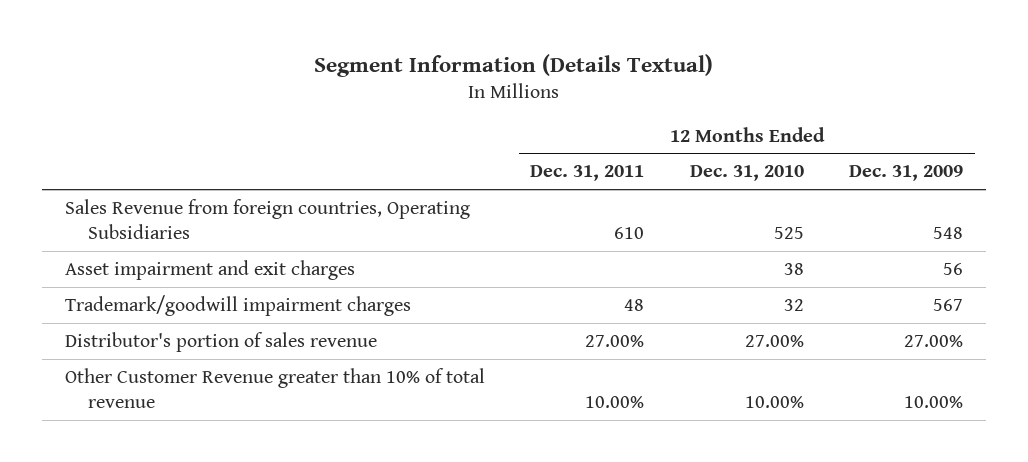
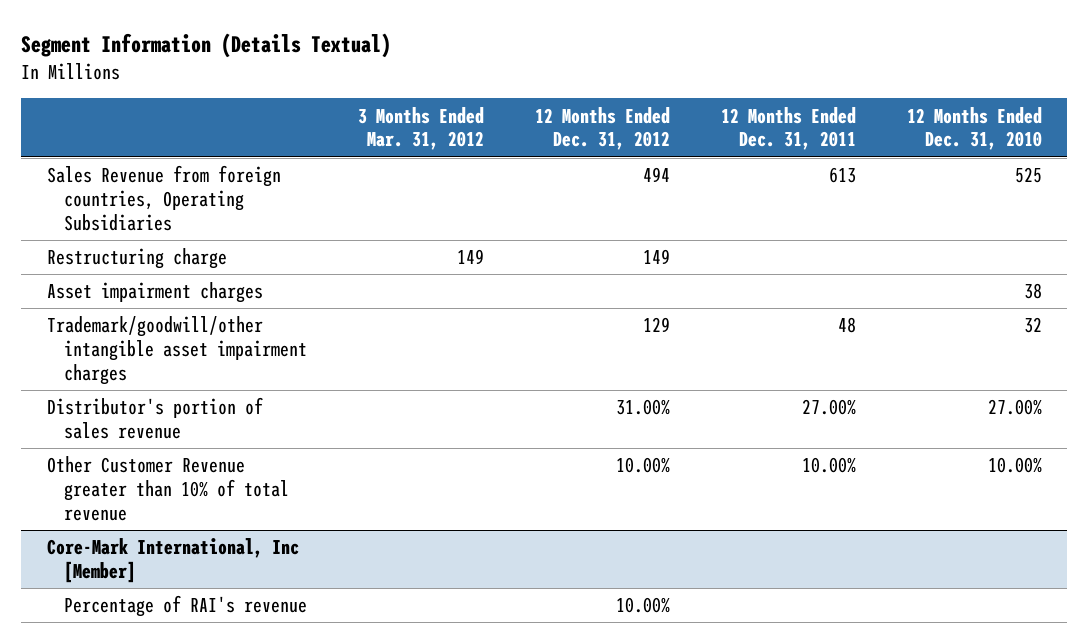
- | 12 Months Ended Dec. 31, 2011 | 12 Months Ended Dec. 31, 2010 | 12 Months Ended Dec. 31, 2009
+ | 3 Months Ended Mar. 31, 2012 | 12 Months Ended Dec. 31, 2012 | 12 Months Ended Dec. 31, 2011 | 12 Months Ended Dec. 31, 2010
- Sales Revenue from foreign countries, Operating Subsidiaries | 610 | 525 | 548
- Asset impairment and exit charges | | 38 | 56
- Trademark/goodwill impairment charges | 48 | 32 | 567
+ Sales Revenue from foreign countries, Operating Subsidiaries | | 494 | 613 | 525
+ Restructuring charge | 149 | 149 | |
+ Asset impairment charges | | | | 38
+ Trademark/goodwill/other intangible asset impairment charges | | 129 | 48 | 32
+ Core-Mark International, Inc [Member]
+ Percentage of RAI's revenue | | 10.00% | |

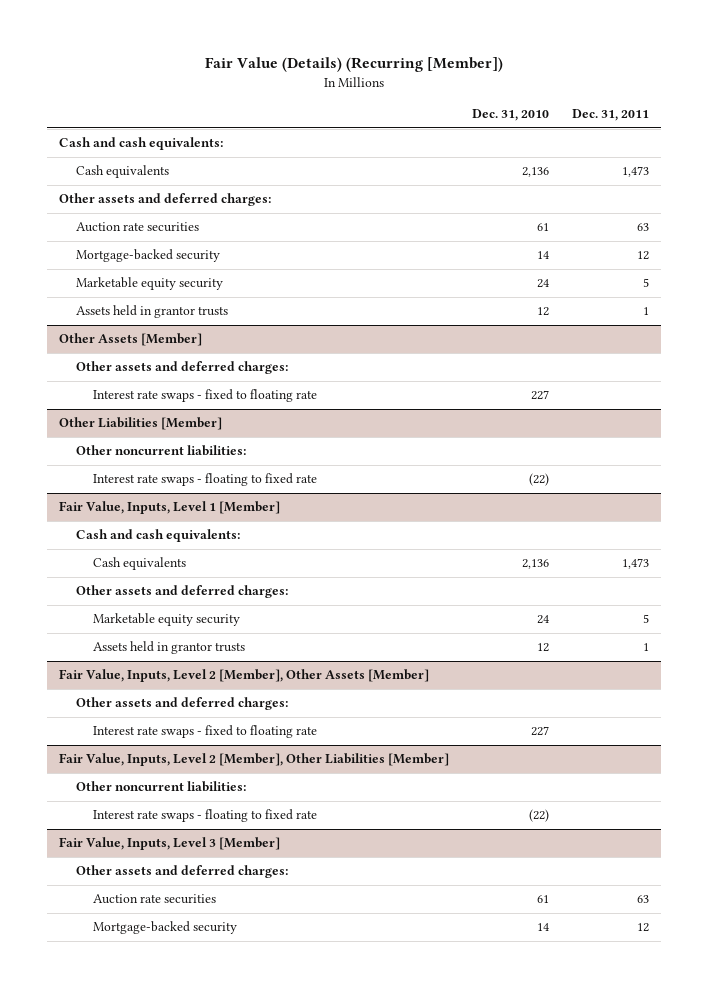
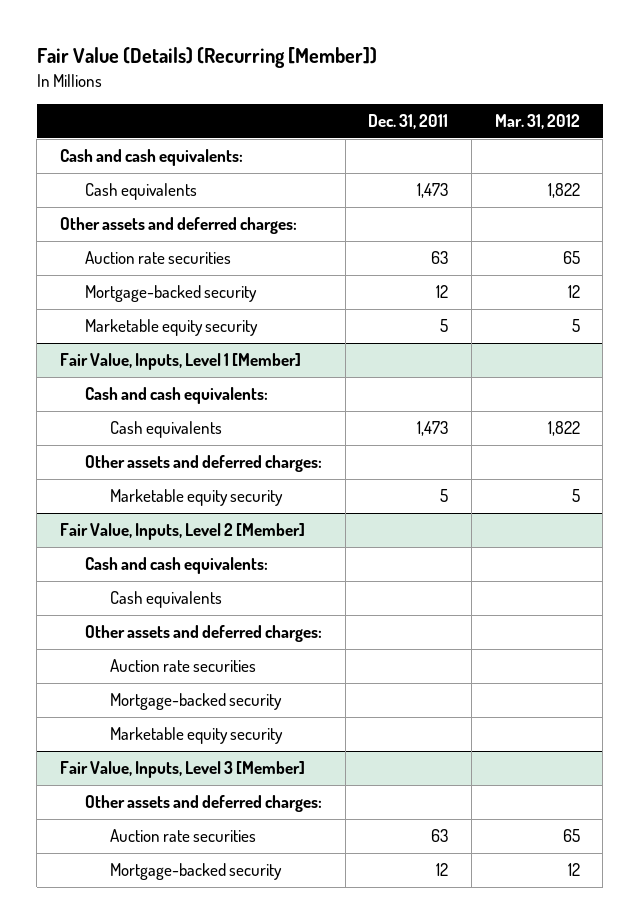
- | Dec. 31, 2010 | Dec. 31, 2011
+ | Dec. 31, 2011 | Mar. 31, 2012
- Assets held in grantor trusts | 12 | 1
- Other Assets [Member]
- Other assets and deferred charges:
- Interest rate swaps - fixed to floating rate | 227 |
- Other Liabilities [Member]
- Other noncurrent liabilities:
- Interest rate swaps - floating to fixed rate | (22) |
@ Fair Value, Inputs, Level 1 [Member]
- Assets held in grantor trusts | 12 | 1
- Fair Value, Inputs, Level 2 [Member], Other Assets [Member]
+ Fair Value, Inputs, Level 2 [Member]
+ Cash and cash equivalents:
+ Cash equivalents
- Interest rate swaps - fixed to floating rate | 227 |
- Fair Value, Inputs, Level 2 [Member], Other Liabilities [Member]
- Other noncurrent liabilities:
- Interest rate swaps - floating to fixed rate | (22) |
+ Auction rate securities
+ Mortgage-backed security
+ Marketable equity security

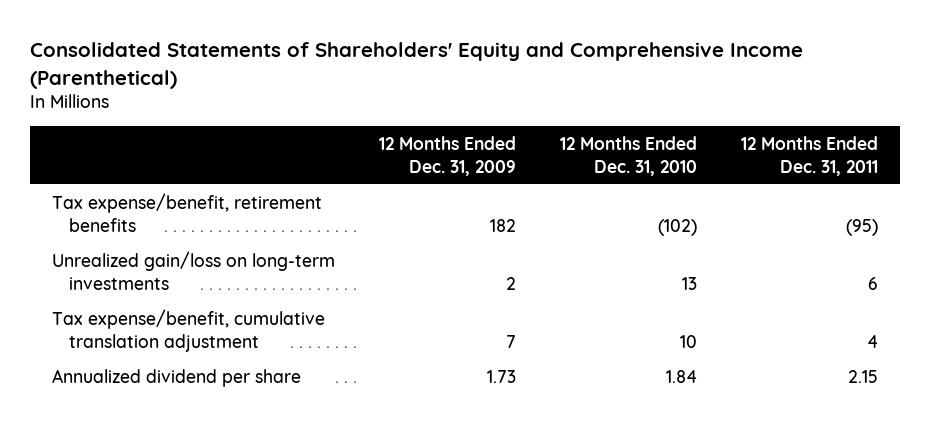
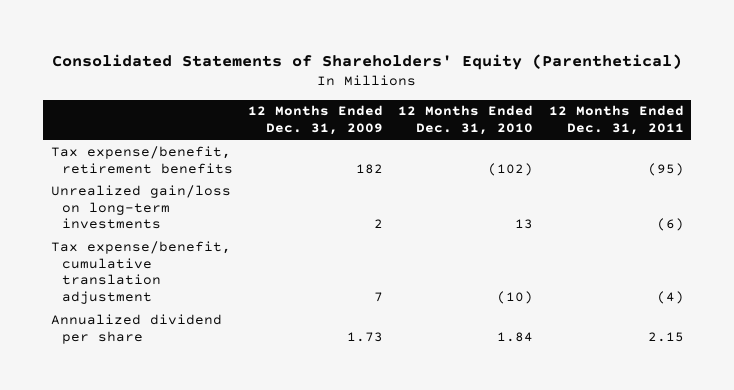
- Consolidated Statements of Shareholders' Equity and Comprehensive Income (Parenthetical)
+ Consolidated Statements of Shareholders' Equity (Parenthetical)
- Unrealized gain/loss on long-term investments | 2 | 13 | 6
- Tax expense/benefit, cumulative translation adjustment | 7 | 10 | 4
+ Unrealized gain/loss on long-term investments | 2 | 13 | (6)
+ Tax expense/benefit, cumulative translation adjustment | 7 | (10) | (4)

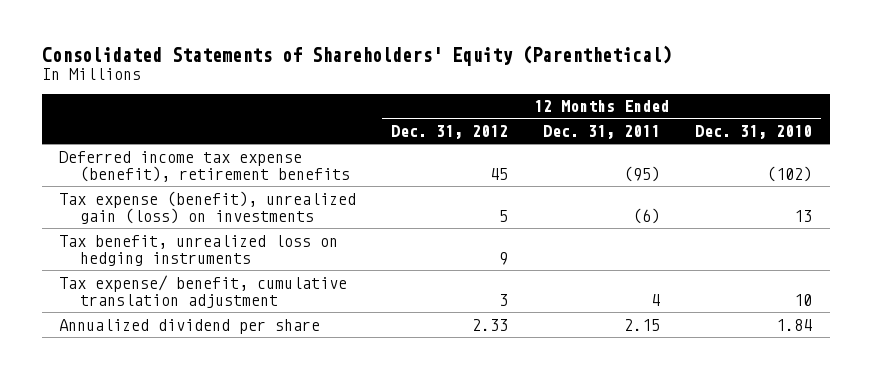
- | 12 Months Ended Dec. 31, 2009 | 12 Months Ended Dec. 31, 2010 | 12 Months Ended Dec. 31, 2011
+ | 12 Months Ended Dec. 31, 2012 | 12 Months Ended Dec. 31, 2011 | 12 Months Ended Dec. 31, 2010
- Tax expense/benefit, retirement benefits | 182 | (102) | (95)
- Unrealized gain/loss on long-term investments | 2 | 13 | (6)
- Tax expense/benefit, cumulative translation adjustment | 7 | (10) | (4)
+ Deferred income tax expense (benefit), retirement benefits | 45 | (95) | (102)
+ Tax expense (benefit), unrealized gain (loss) on investments | 5 | (6) | 13
+ Tax benefit, unrealized loss on hedging instruments | 9 | |
+ Tax expense/ benefit, cumulative translation adjustment | 3 | 4 | 10

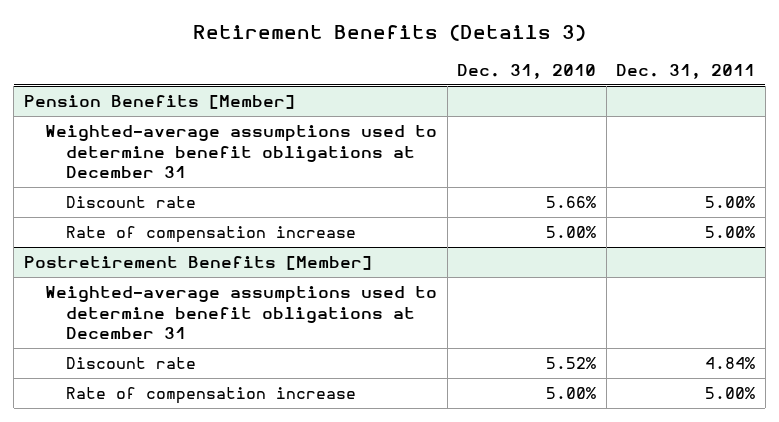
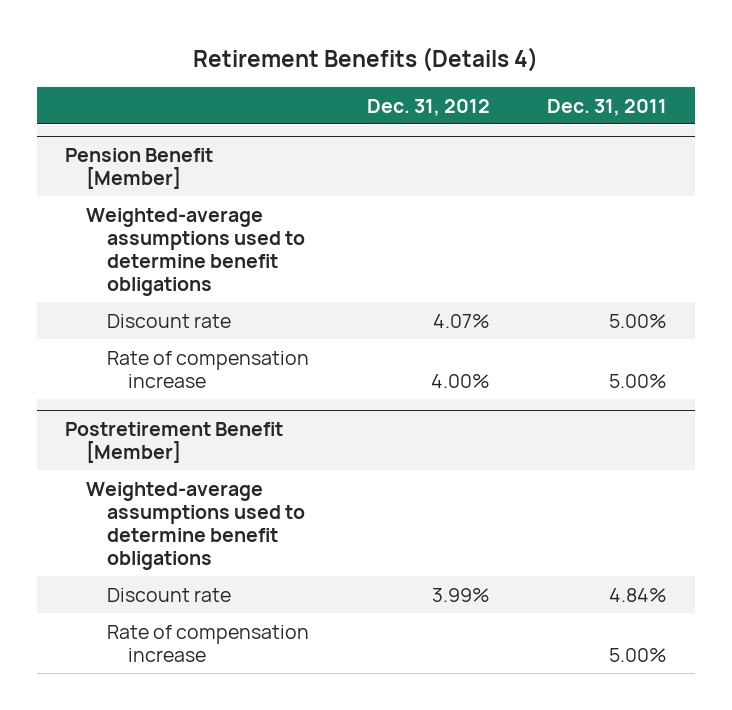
- Retirement Benefits (Details 3)
+ Retirement Benefits (Details 4)
- | Dec. 31, 2010 | Dec. 31, 2011
+ | Dec. 31, 2012 | Dec. 31, 2011
- Pension Benefits [Member]
- Weighted-average assumptions used to determine benefit obligations at December 31
+ Pension Benefit [Member]
+ Weighted-average assumptions used to determine benefit obligations
- Postretirement Benefits [Member]
- Weighted-average assumptions used to determine benefit obligations at December 31
+ Postretirement Benefit [Member]
+ Weighted-average assumptions used to determine benefit obligations

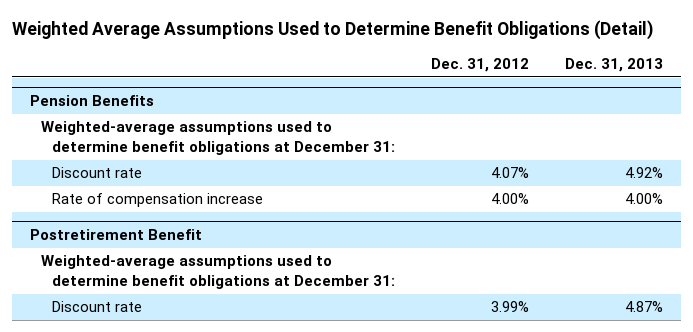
- Retirement Benefits (Details 4)
+ Weighted Average Assumptions Used to Determine Benefit Obligations (Detail)
- | Dec. 31, 2012 | Dec. 31, 2011
+ | Dec. 31, 2012 | Dec. 31, 2013
- Pension Benefit [Member]
- Weighted-average assumptions used to determine benefit obligations
+ Pension Benefits
+ Weighted-average assumptions used to determine benefit obligations at December 31:
- Postretirement Benefit [Member]
- Weighted-average assumptions used to determine benefit obligations
+ Postretirement Benefit
+ Weighted-average assumptions used to determine benefit obligations at December 31:
- Rate of compensation increase | | 5.00%

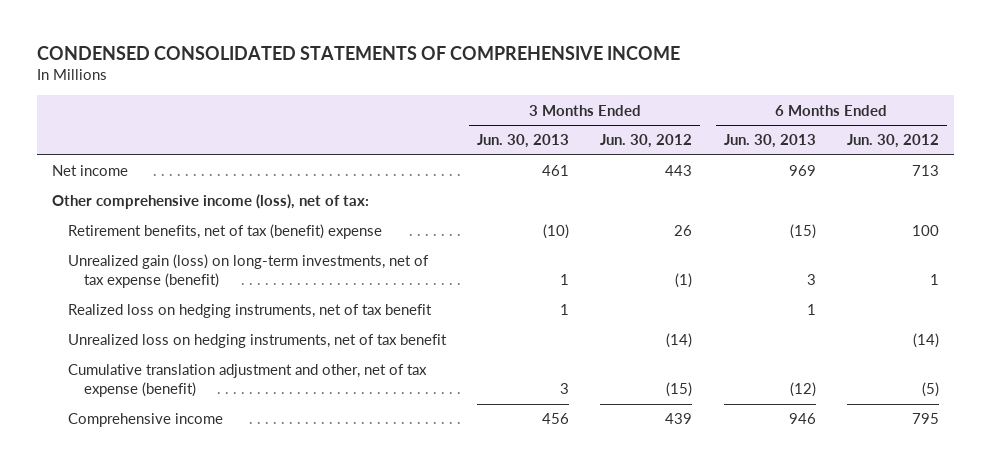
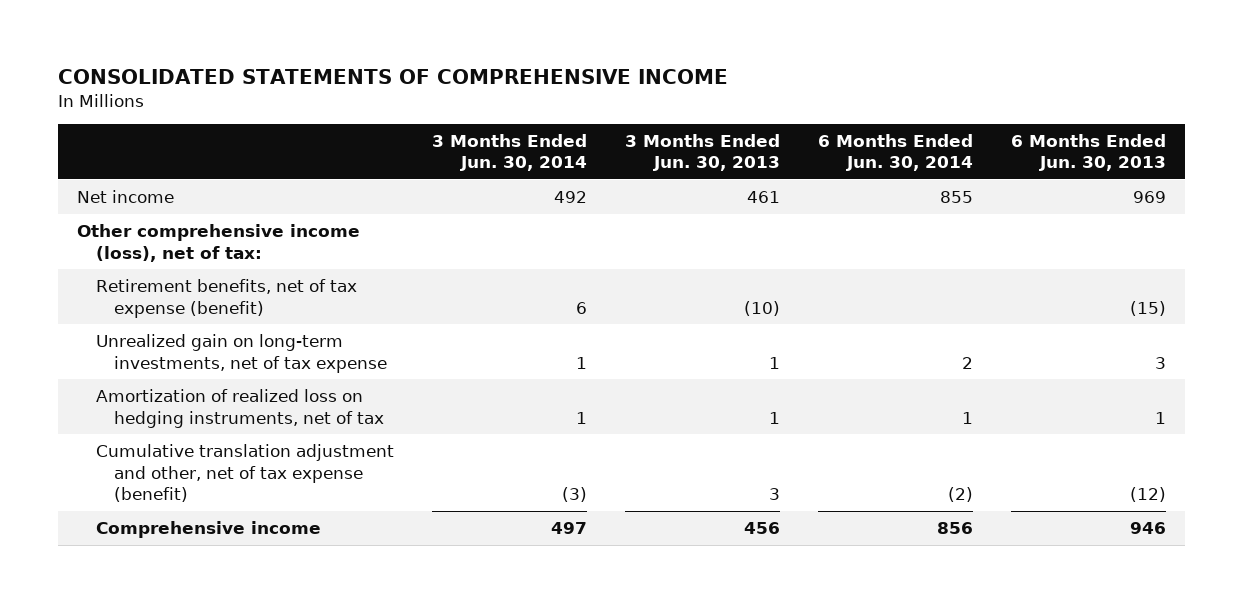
- CONDENSED CONSOLIDATED STATEMENTS OF COMPREHENSIVE INCOME
+ CONSOLIDATED STATEMENTS OF COMPREHENSIVE INCOME
- | 3 Months Ended Jun. 30, 2013 | 3 Months Ended Jun. 30, 2012 | 6 Months Ended Jun. 30, 2013 | 6 Months Ended Jun. 30, 2012
+ | 3 Months Ended Jun. 30, 2014 | 3 Months Ended Jun. 30, 2013 | 6 Months Ended Jun. 30, 2014 | 6 Months Ended Jun. 30, 2013
- Retirement benefits, net of tax (benefit) expense | (10) | 26 | (15) | 100
- Unrealized gain (loss) on long-term investments, net of tax expense (benefit) | 1 | (1) | 3 | 1
- Realized loss on hedging instruments, net of tax benefit | 1 | | 1 |
- Unrealized loss on hedging instruments, net of tax benefit | | (14) | | (14)
+ Retirement benefits, net of tax expense (benefit) | 6 | (10) | | (15)
+ Unrealized gain on long-term investments, net of tax expense | 1 | 1 | 2 | 3
+ Amortization of realized loss on hedging instruments, net of tax | 1 | 1 | 1 | 1

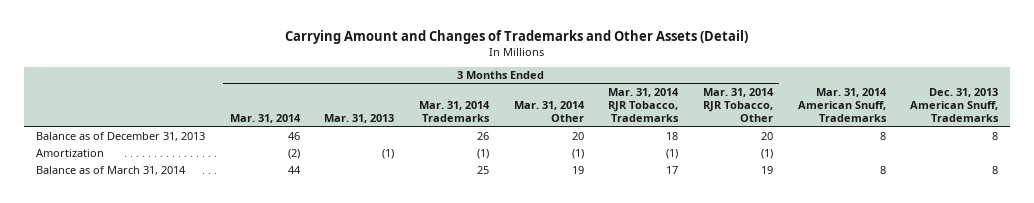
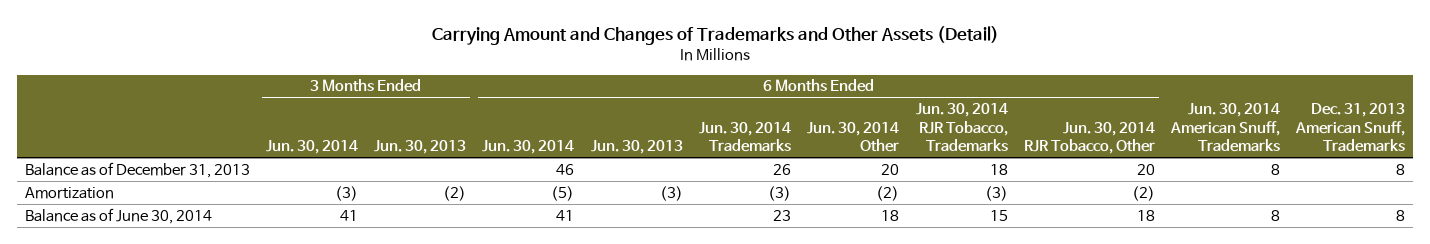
- | 3 Months Ended Mar. 31, 2014 | 3 Months Ended Mar. 31, 2013 | 3 Months Ended Mar. 31, 2014 Trademarks | 3 Months Ended Mar. 31, 2014 Other | 3 Months Ended Mar. 31, 2014 RJR Tobacco, Trademarks | 3 Months Ended Mar. 31, 2014 RJR Tobacco, Other | Mar. 31, 2014 American Snuff, Trademarks | Dec. 31, 2013 American Snuff, Trademarks
+ | 3 Months Ended Jun. 30, 2014 | 3 Months Ended Jun. 30, 2013 | 6 Months Ended Jun. 30, 2014 | 6 Months Ended Jun. 30, 2013 | 6 Months Ended Jun. 30, 2014 Trademarks | 6 Months Ended Jun. 30, 2014 Other | 6 Months Ended Jun. 30, 2014 RJR Tobacco, Trademarks | 6 Months Ended Jun. 30, 2014 RJR Tobacco, Other | Jun. 30, 2014 American Snuff, Trademarks | Dec. 31, 2013 American Snuff, Trademarks
- Balance as of March 31, 2014 | 44 | | 25 | 19 | 17 | 19 | 8 | 8
+ Balance as of June 30, 2014 | 41 | | 41 | | 23 | 18 | 15 | 18 | 8 | 8

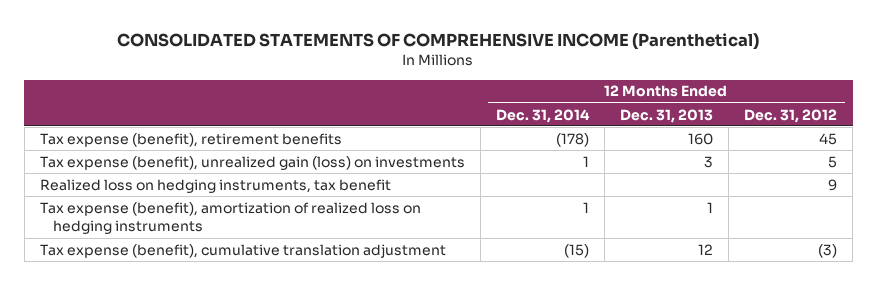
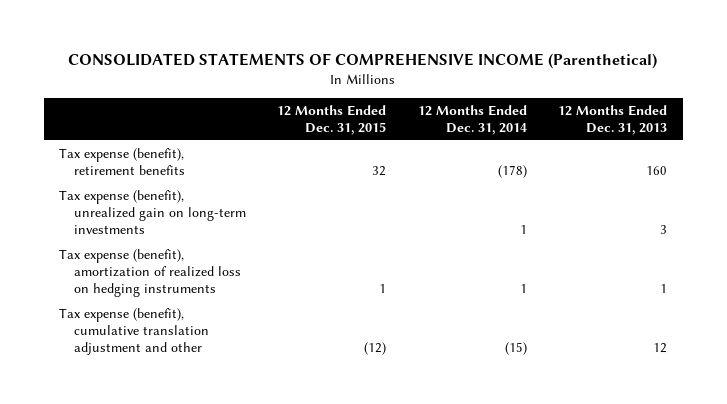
- | 12 Months Ended Dec. 31, 2014 | 12 Months Ended Dec. 31, 2013 | 12 Months Ended Dec. 31, 2012
+ | 12 Months Ended Dec. 31, 2015 | 12 Months Ended Dec. 31, 2014 | 12 Months Ended Dec. 31, 2013
- Tax expense (benefit), unrealized gain (loss) on investments | 1 | 3 | 5
- Realized loss on hedging instruments, tax benefit | | | 9
+ Tax expense (benefit), unrealized gain on long-term investments | | 1 | 3
- Tax expense (benefit), cumulative translation adjustment | (15) | 12 | (3)
+ Tax expense (benefit), cumulative translation adjustment and other | (12) | (15) | 12

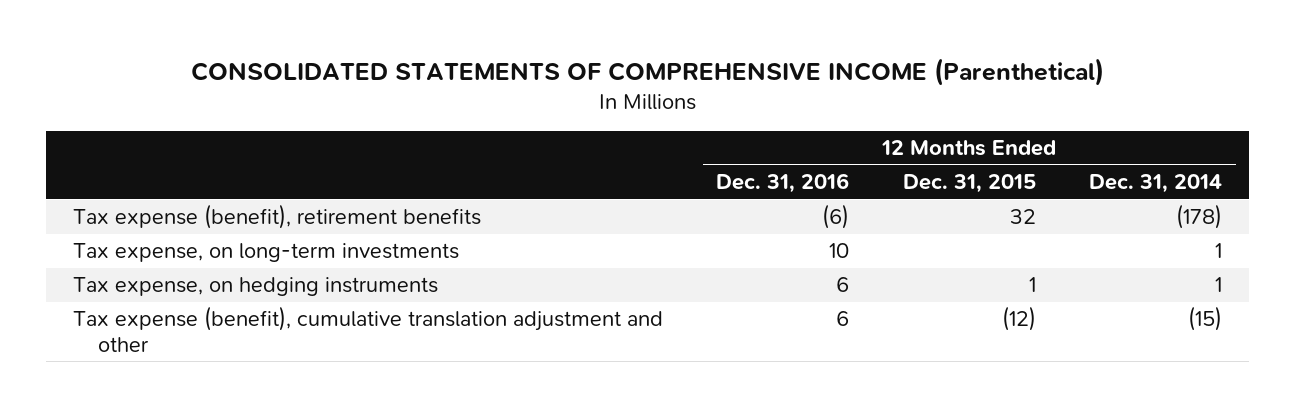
- | 12 Months Ended Dec. 31, 2015 | 12 Months Ended Dec. 31, 2014 | 12 Months Ended Dec. 31, 2013
+ | 12 Months Ended Dec. 31, 2016 | 12 Months Ended Dec. 31, 2015 | 12 Months Ended Dec. 31, 2014
- Tax expense (benefit), unrealized gain on long-term investments | | 1 | 3
- Tax expense (benefit), amortization of realized loss on hedging instruments | 1 | 1 | 1
+ Tax expense, on long-term investments | 10 | | 1
+ Tax expense, on hedging instruments | 6 | 1 | 1

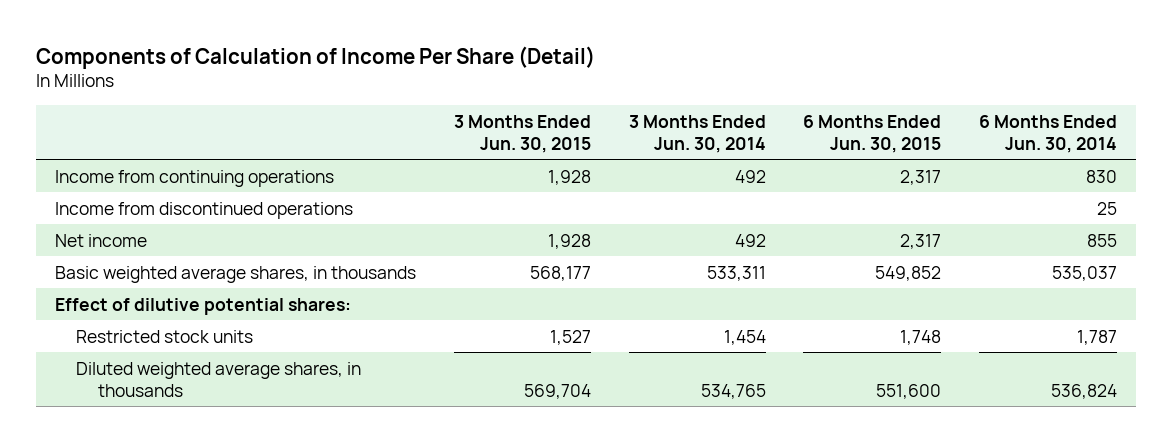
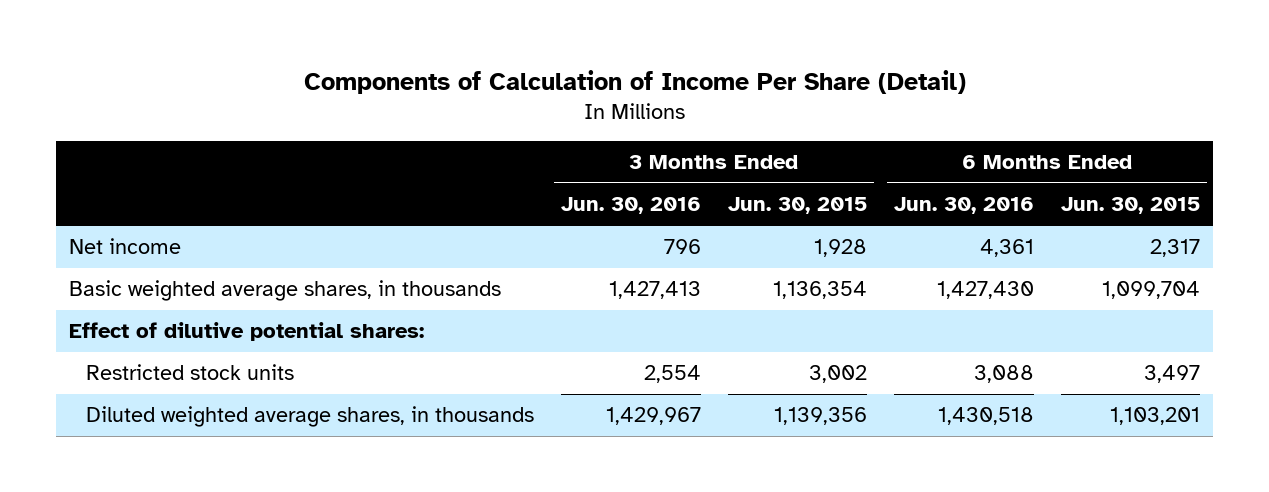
- | 3 Months Ended Jun. 30, 2015 | 3 Months Ended Jun. 30, 2014 | 6 Months Ended Jun. 30, 2015 | 6 Months Ended Jun. 30, 2014
+ | 3 Months Ended Jun. 30, 2016 | 3 Months Ended Jun. 30, 2015 | 6 Months Ended Jun. 30, 2016 | 6 Months Ended Jun. 30, 2015
- Income from continuing operations | 1,928 | 492 | 2,317 | 830
- Income from discontinued operations | | | | 25
- Basic weighted average shares, in thousands | 568,177 | 533,311 | 549,852 | 535,037
+ Basic weighted average shares, in thousands | 1,427,413 | 1,136,354 | 1,427,430 | 1,099,704
- Restricted stock units | 1,527 | 1,454 | 1,748 | 1,787
- Diluted weighted average shares, in thousands | 569,704 | 534,765 | 551,600 | 536,824
+ Restricted stock units | 2,554 | 3,002 | 3,088 | 3,497
+ Diluted weighted average shares, in thousands | 1,429,967 | 1,139,356 | 1,430,518 | 1,103,201

